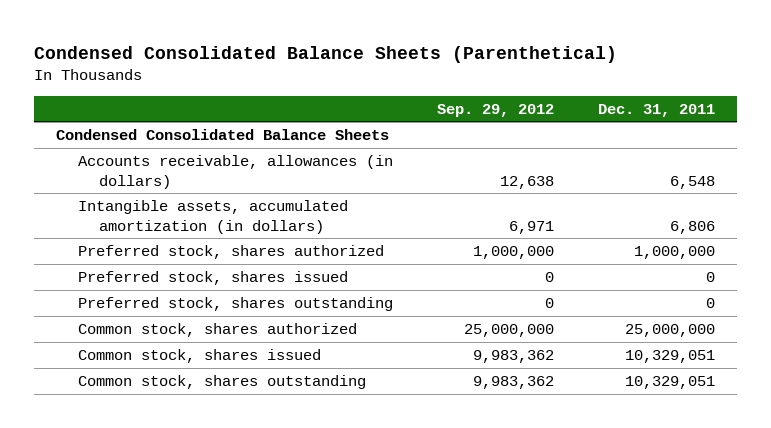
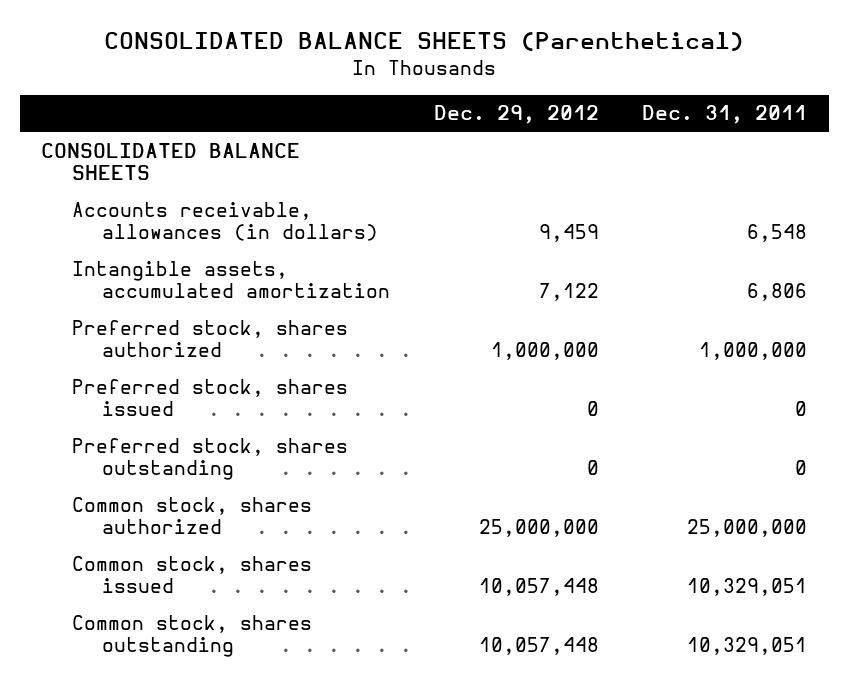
- Condensed Consolidated Balance Sheets (Parenthetical)
+ CONSOLIDATED BALANCE SHEETS (Parenthetical)
- | Sep. 29, 2012 | Dec. 31, 2011
+ | Dec. 29, 2012 | Dec. 31, 2011
- Condensed Consolidated Balance Sheets
+ CONSOLIDATED BALANCE SHEETS
- Intangible assets, accumulated amortization (in dollars) | 6,971 | 6,806
+ Intangible assets, accumulated amortization | 7,122 | 6,806

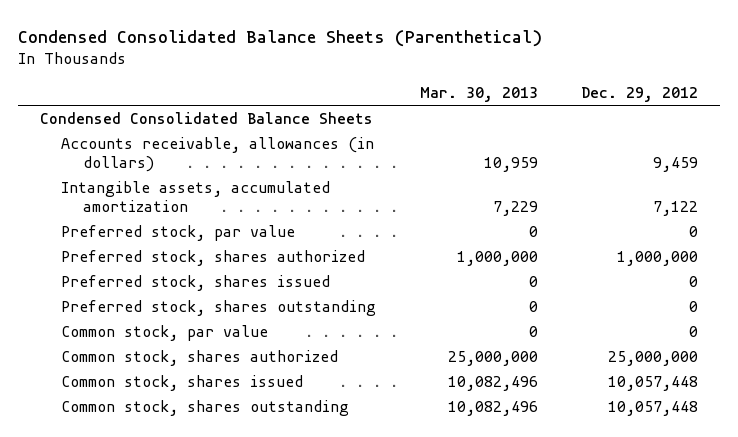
- CONSOLIDATED BALANCE SHEETS (Parenthetical)
+ Condensed Consolidated Balance Sheets (Parenthetical)
- | Dec. 29, 2012 | Dec. 31, 2011
+ | Mar. 30, 2013 | Dec. 29, 2012
- CONSOLIDATED BALANCE SHEETS
+ Condensed Consolidated Balance Sheets
+ Preferred stock, par value | 0 | 0
+ Common stock, par value | 0 | 0

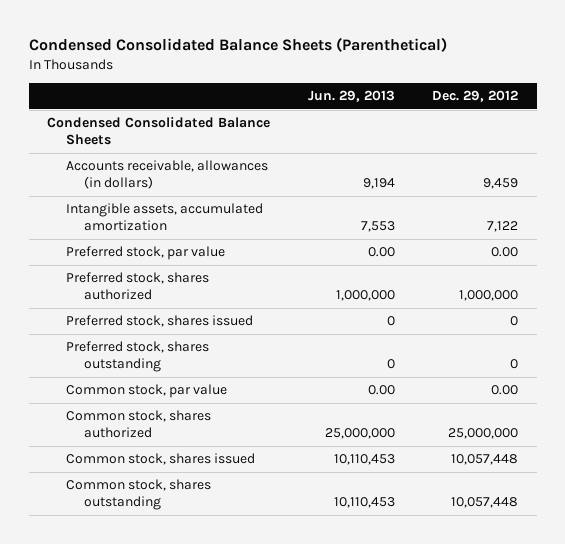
- | Mar. 30, 2013 | Dec. 29, 2012
+ | Jun. 29, 2013 | Dec. 29, 2012
- Preferred stock, par value | 0 | 0
+ Preferred stock, par value | 0.00 | 0.00
- Common stock, par value | 0 | 0
+ Common stock, par value | 0.00 | 0.00

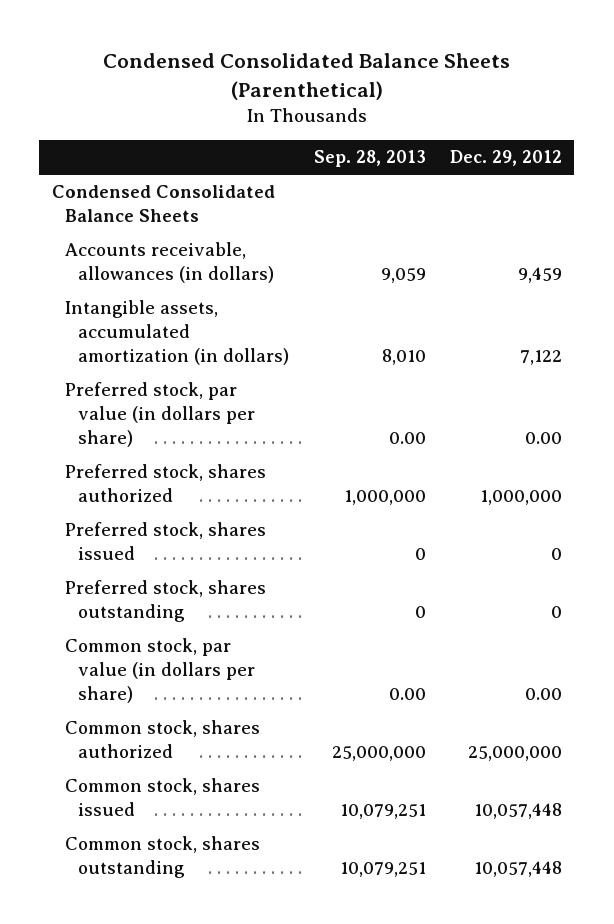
- | Jun. 29, 2013 | Dec. 29, 2012
+ | Sep. 28, 2013 | Dec. 29, 2012
- Intangible assets, accumulated amortization | 7,553 | 7,122
- Preferred stock, par value | 0.00 | 0.00
+ Intangible assets, accumulated amortization (in dollars) | 8,010 | 7,122
+ Preferred stock, par value (in dollars per share) | 0.00 | 0.00
- Common stock, par value | 0.00 | 0.00
+ Common stock, par value (in dollars per share) | 0.00 | 0.00

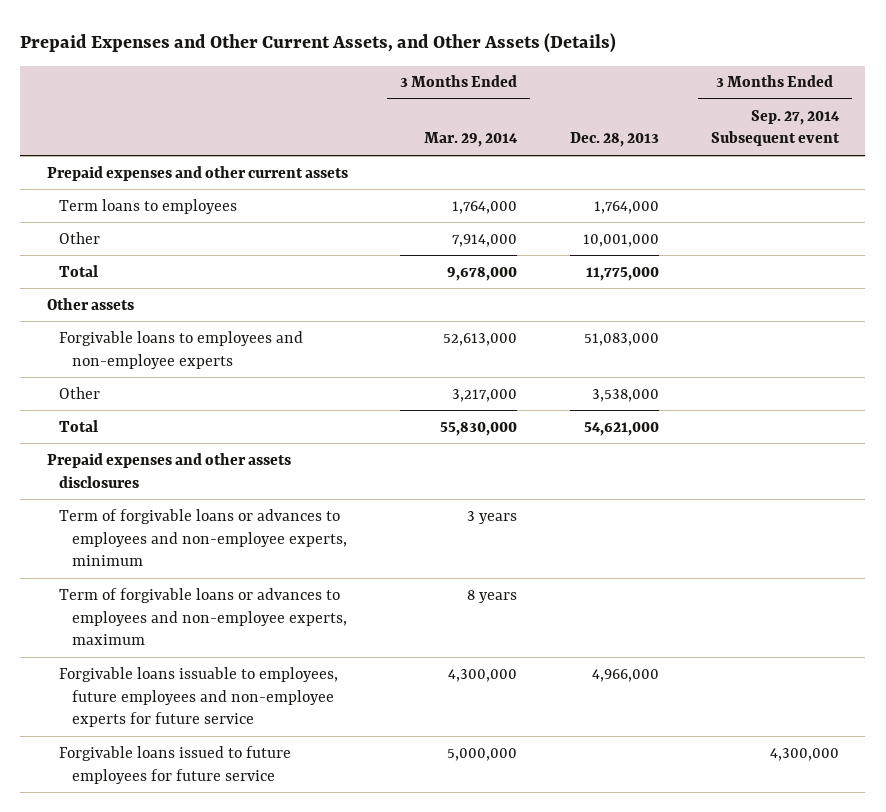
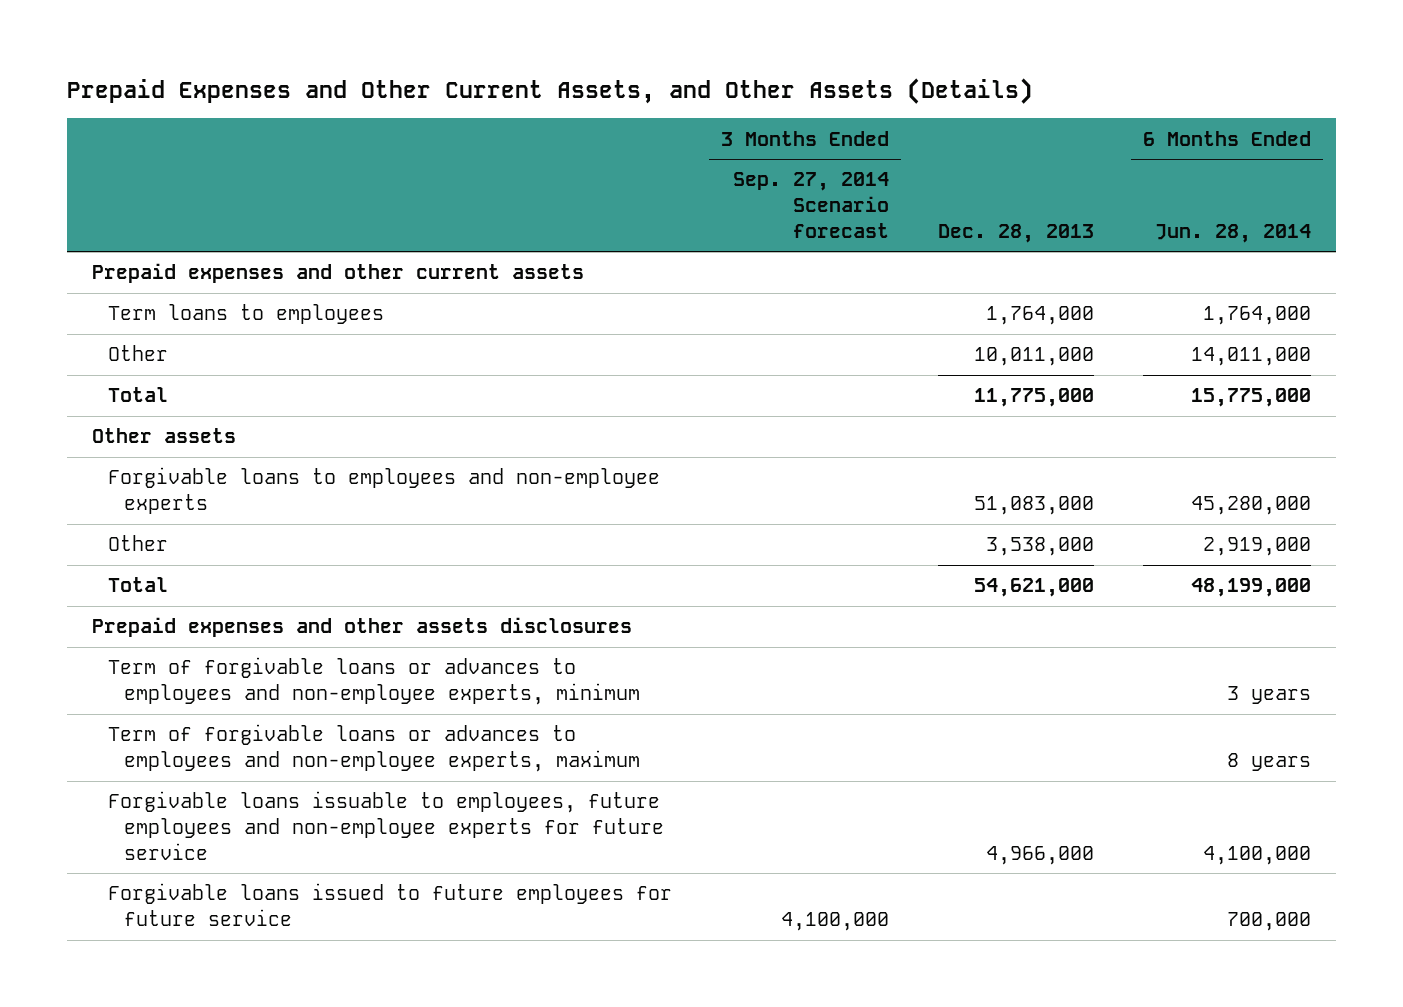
- | 3 Months Ended Mar. 29, 2014 | Dec. 28, 2013 | 3 Months Ended Sep. 27, 2014 Subsequent event
+ | 3 Months Ended Sep. 27, 2014 Scenario forecast | Dec. 28, 2013 | 6 Months Ended Jun. 28, 2014
- Other | 7,914,000 | 10,001,000 |
+ Other | | 10,011,000 | 14,011,000

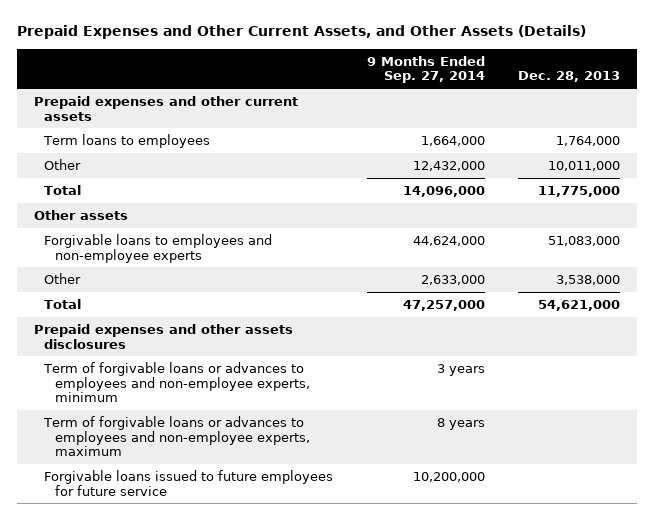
- | 3 Months Ended Sep. 27, 2014 Scenario forecast | Dec. 28, 2013 | 6 Months Ended Jun. 28, 2014
+ | 9 Months Ended Sep. 27, 2014 | Dec. 28, 2013
- Forgivable loans issuable to employees, future employees and non-employee experts for future service | | 4,966,000 | 4,100,000

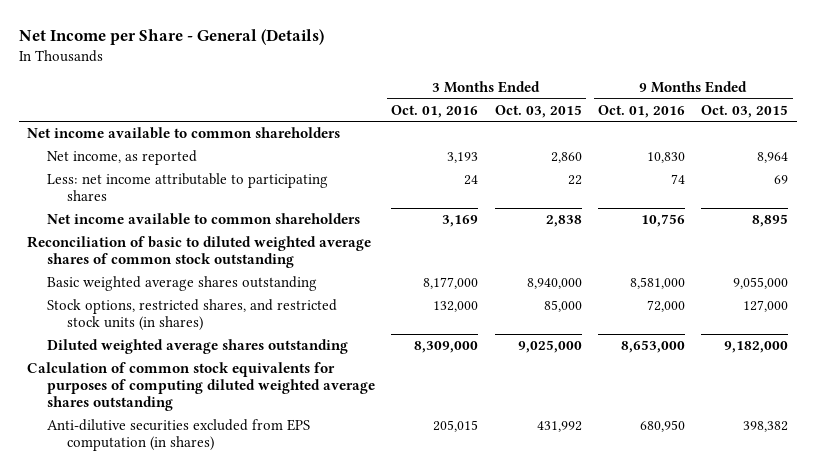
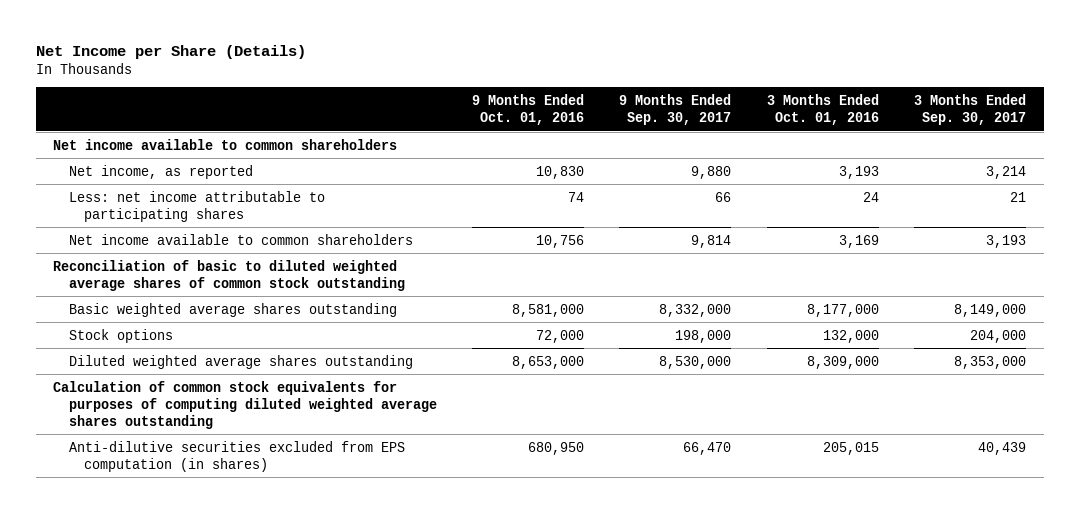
- Net Income per Share - General (Details)
+ Net Income per Share (Details)
- | 3 Months Ended Oct. 01, 2016 | 3 Months Ended Oct. 03, 2015 | 9 Months Ended Oct. 01, 2016 | 9 Months Ended Oct. 03, 2015
+ | 9 Months Ended Oct. 01, 2016 | 9 Months Ended Sep. 30, 2017 | 3 Months Ended Oct. 01, 2016 | 3 Months Ended Sep. 30, 2017
- Stock options, restricted shares, and restricted stock units (in shares) | 132,000 | 85,000 | 72,000 | 127,000
+ Stock options | 72,000 | 198,000 | 132,000 | 204,000

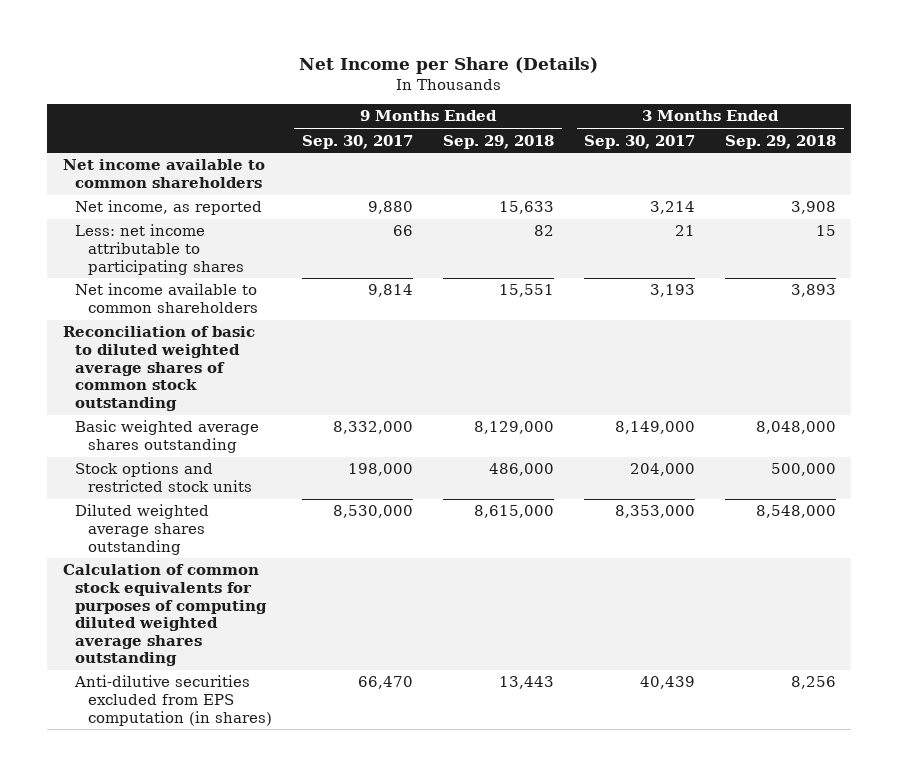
- | 9 Months Ended Oct. 01, 2016 | 9 Months Ended Sep. 30, 2017 | 3 Months Ended Oct. 01, 2016 | 3 Months Ended Sep. 30, 2017
+ | 9 Months Ended Sep. 30, 2017 | 9 Months Ended Sep. 29, 2018 | 3 Months Ended Sep. 30, 2017 | 3 Months Ended Sep. 29, 2018
- Stock options | 72,000 | 198,000 | 132,000 | 204,000
+ Stock options and restricted stock units | 198,000 | 486,000 | 204,000 | 500,000

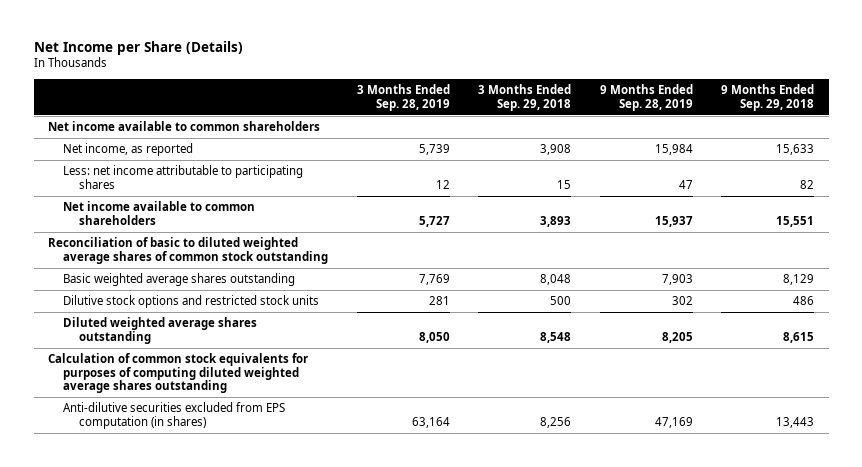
- | 9 Months Ended Sep. 30, 2017 | 9 Months Ended Sep. 29, 2018 | 3 Months Ended Sep. 30, 2017 | 3 Months Ended Sep. 29, 2018
+ | 3 Months Ended Sep. 28, 2019 | 3 Months Ended Sep. 29, 2018 | 9 Months Ended Sep. 28, 2019 | 9 Months Ended Sep. 29, 2018
- Basic weighted average shares outstanding | 8,332,000 | 8,129,000 | 8,149,000 | 8,048,000
- Stock options and restricted stock units | 198,000 | 486,000 | 204,000 | 500,000
- Diluted weighted average shares outstanding | 8,530,000 | 8,615,000 | 8,353,000 | 8,548,000
+ Basic weighted average shares outstanding | 7,769 | 8,048 | 7,903 | 8,129
+ Dilutive stock options and restricted stock units | 281 | 500 | 302 | 486
+ Diluted weighted average shares outstanding | 8,050 | 8,548 | 8,205 | 8,615

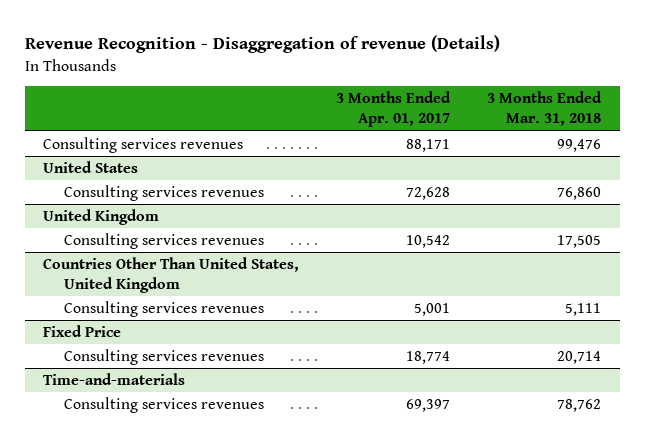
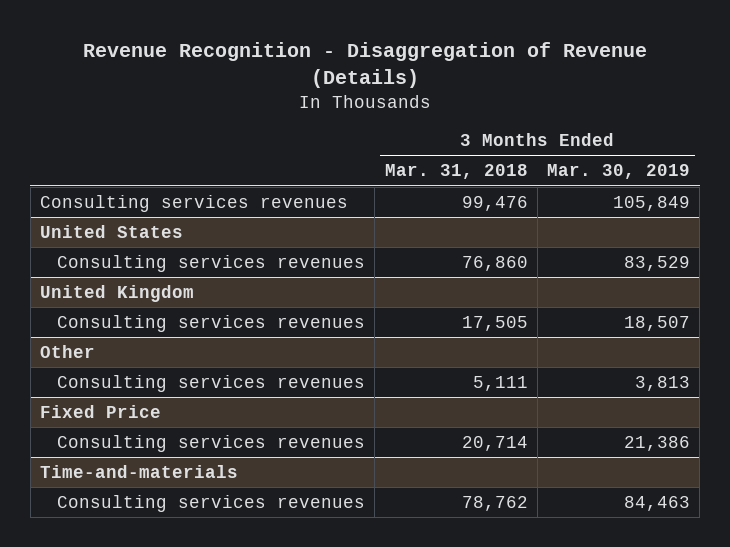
- Revenue Recognition - Disaggregation of revenue (Details)
+ Revenue Recognition - Disaggregation of Revenue (Details)
- | 3 Months Ended Apr. 01, 2017 | 3 Months Ended Mar. 31, 2018
+ | 3 Months Ended Mar. 31, 2018 | 3 Months Ended Mar. 30, 2019
- Countries Other Than United States, United Kingdom
+ Other

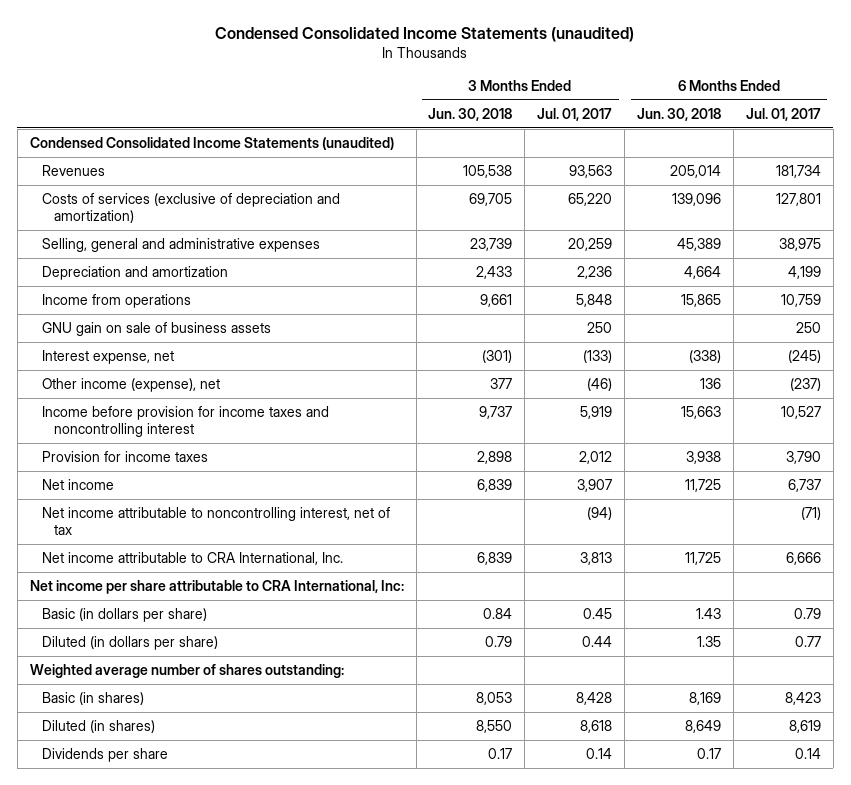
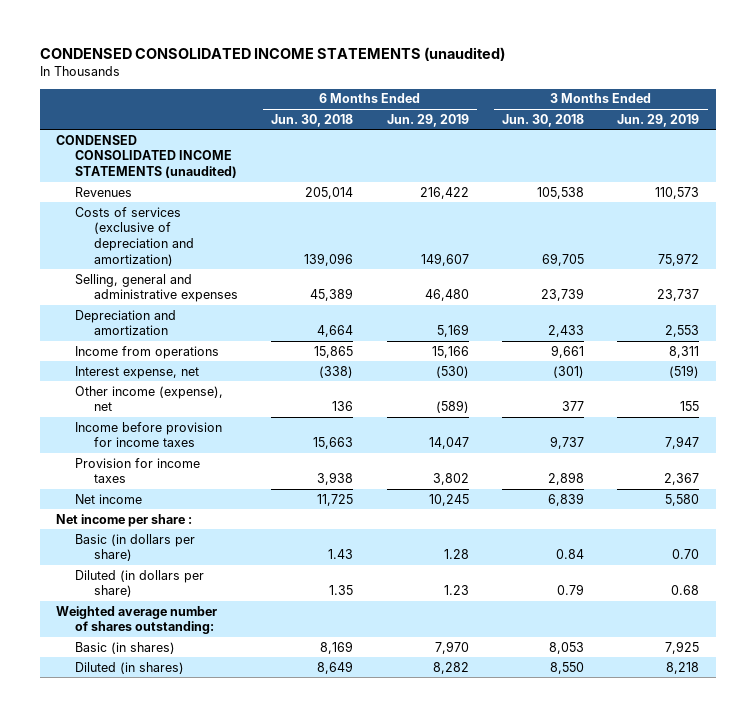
- Condensed Consolidated Income Statements (unaudited)
+ CONDENSED CONSOLIDATED INCOME STATEMENTS (unaudited)
- | 3 Months Ended Jun. 30, 2018 | 3 Months Ended Jul. 01, 2017 | 6 Months Ended Jun. 30, 2018 | 6 Months Ended Jul. 01, 2017
+ | 6 Months Ended Jun. 30, 2018 | 6 Months Ended Jun. 29, 2019 | 3 Months Ended Jun. 30, 2018 | 3 Months Ended Jun. 29, 2019
- Condensed Consolidated Income Statements (unaudited)
+ CONDENSED CONSOLIDATED INCOME STATEMENTS (unaudited)
- GNU gain on sale of business assets | | 250 | | 250
- Income before provision for income taxes and noncontrolling interest | 9,737 | 5,919 | 15,663 | 10,527
+ Income before provision for income taxes | 15,663 | 14,047 | 9,737 | 7,947
- Net income attributable to noncontrolling interest, net of tax | | (94) | | (71)
- Net income attributable to CRA International, Inc. | 6,839 | 3,813 | 11,725 | 6,666
- Net income per share attributable to CRA International, Inc:
+ Net income per share :
- Dividends per share | 0.17 | 0.14 | 0.17 | 0.14

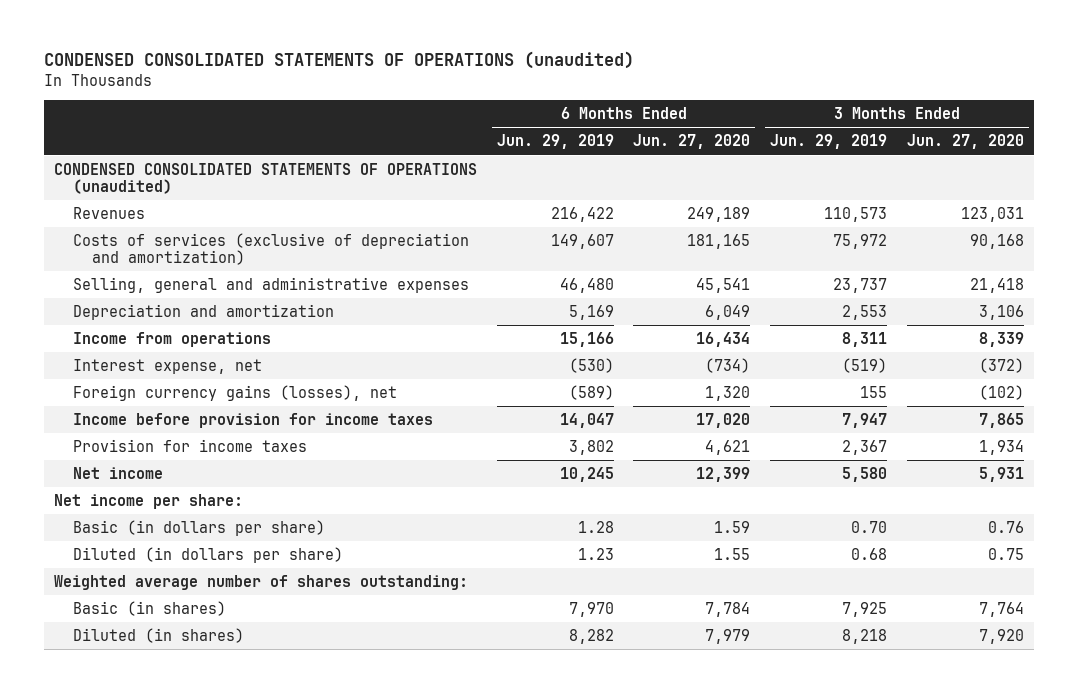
- CONDENSED CONSOLIDATED INCOME STATEMENTS (unaudited)
+ CONDENSED CONSOLIDATED STATEMENTS OF OPERATIONS (unaudited)
- | 6 Months Ended Jun. 30, 2018 | 6 Months Ended Jun. 29, 2019 | 3 Months Ended Jun. 30, 2018 | 3 Months Ended Jun. 29, 2019
+ | 6 Months Ended Jun. 29, 2019 | 6 Months Ended Jun. 27, 2020 | 3 Months Ended Jun. 29, 2019 | 3 Months Ended Jun. 27, 2020
- CONDENSED CONSOLIDATED INCOME STATEMENTS (unaudited)
+ CONDENSED CONSOLIDATED STATEMENTS OF OPERATIONS (unaudited)
- Other income (expense), net | 136 | (589) | 377 | 155
+ Foreign currency gains (losses), net | (589) | 1,320 | 155 | (102)
- Net income per share :
+ Net income per share:

